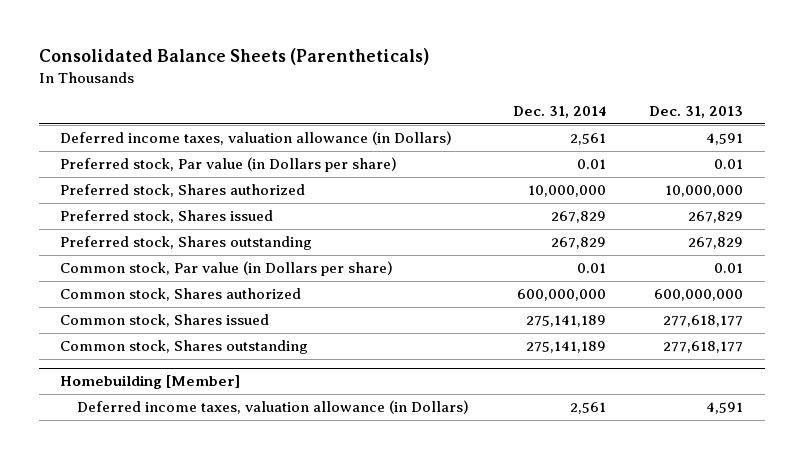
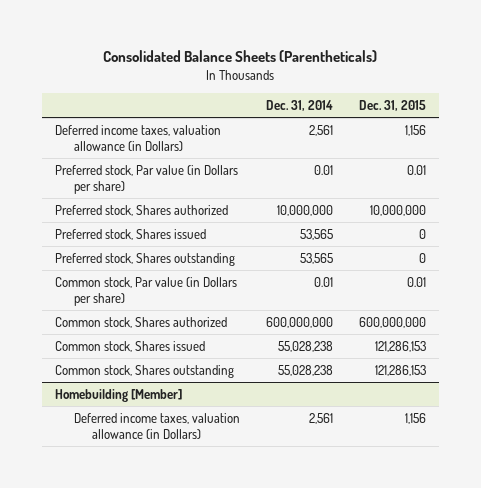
- | Dec. 31, 2014 | Dec. 31, 2013
+ | Dec. 31, 2014 | Dec. 31, 2015
- Preferred stock, Shares issued | 267,829 | 267,829
- Preferred stock, Shares outstanding | 267,829 | 267,829
+ Preferred stock, Shares issued | 53,565 | 0
+ Preferred stock, Shares outstanding | 53,565 | 0
- Common stock, Shares issued | 275,141,189 | 277,618,177
- Common stock, Shares outstanding | 275,141,189 | 277,618,177
+ Common stock, Shares issued | 55,028,238 | 121,286,153
+ Common stock, Shares outstanding | 55,028,238 | 121,286,153

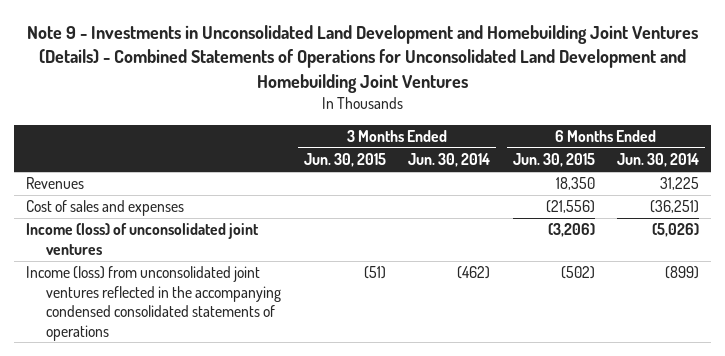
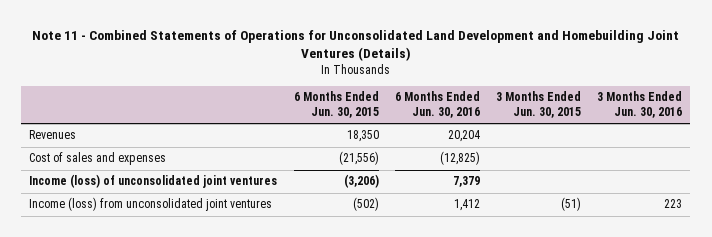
- Note 9 - Investments in Unconsolidated Land Development and Homebuilding Joint Ventures (Details) - Combined Statements of Operations for Unconsolidated Land Development and Homebuilding Joint Ventures
+ Note 11 - Combined Statements of Operations for Unconsolidated Land Development and Homebuilding Joint Ventures (Details)
- | 3 Months Ended Jun. 30, 2015 | 3 Months Ended Jun. 30, 2014 | 6 Months Ended Jun. 30, 2015 | 6 Months Ended Jun. 30, 2014
+ | 6 Months Ended Jun. 30, 2015 | 6 Months Ended Jun. 30, 2016 | 3 Months Ended Jun. 30, 2015 | 3 Months Ended Jun. 30, 2016
- Income (loss) from unconsolidated joint ventures reflected in the accompanying condensed consolidated statements of operations | (51) | (462) | (502) | (899)
+ Income (loss) from unconsolidated joint ventures | (502) | 1,412 | (51) | 223

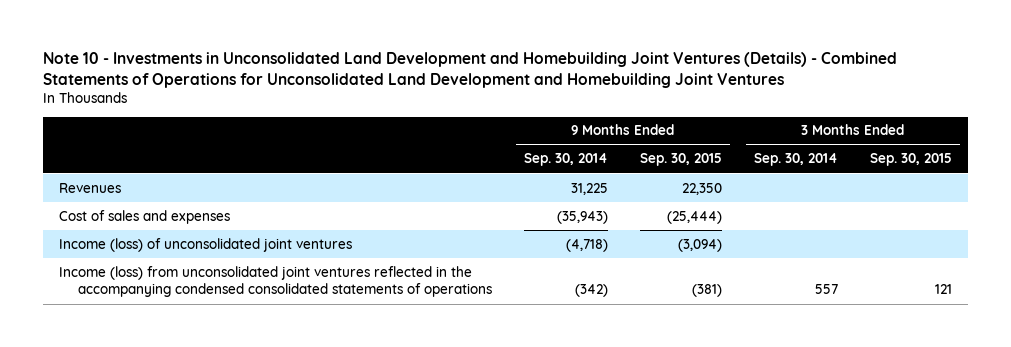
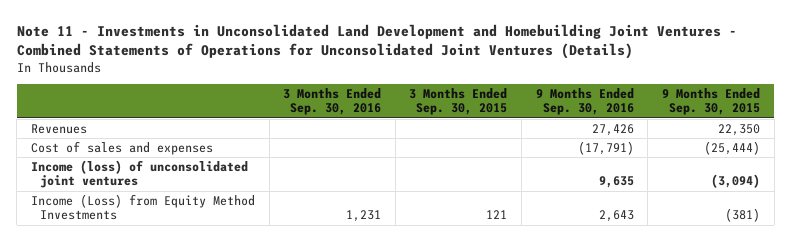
- Note 10 - Investments in Unconsolidated Land Development and Homebuilding Joint Ventures (Details) - Combined Statements of Operations for Unconsolidated Land Development and Homebuilding Joint Ventures
+ Note 11 - Investments in Unconsolidated Land Development and Homebuilding Joint Ventures - Combined Statements of Operations for Unconsolidated Joint Ventures (Details)
- | 9 Months Ended Sep. 30, 2014 | 9 Months Ended Sep. 30, 2015 | 3 Months Ended Sep. 30, 2014 | 3 Months Ended Sep. 30, 2015
+ | 3 Months Ended Sep. 30, 2016 | 3 Months Ended Sep. 30, 2015 | 9 Months Ended Sep. 30, 2016 | 9 Months Ended Sep. 30, 2015
- Income (loss) from unconsolidated joint ventures reflected in the accompanying condensed consolidated statements of operations | (342) | (381) | 557 | 121
+ Income (Loss) from Equity Method Investments | 1,231 | 121 | 2,643 | (381)

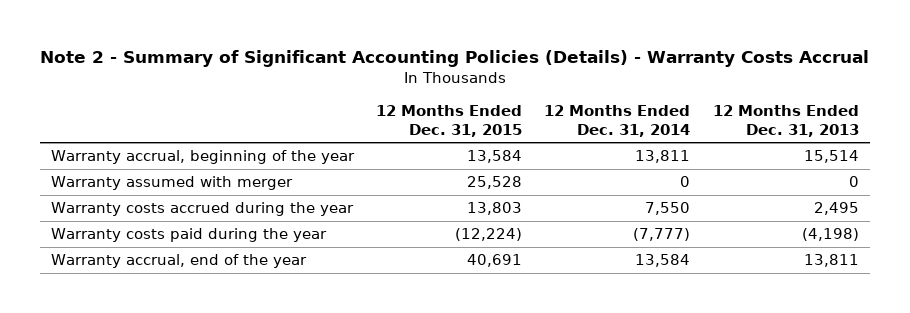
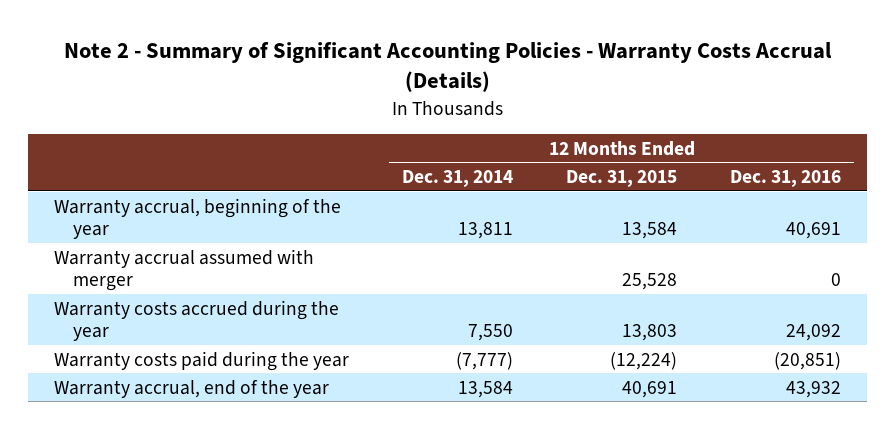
- Note 2 - Summary of Significant Accounting Policies (Details) - Warranty Costs Accrual
+ Note 2 - Summary of Significant Accounting Policies - Warranty Costs Accrual (Details)
- | 12 Months Ended Dec. 31, 2015 | 12 Months Ended Dec. 31, 2014 | 12 Months Ended Dec. 31, 2013
+ | 12 Months Ended Dec. 31, 2014 | 12 Months Ended Dec. 31, 2015 | 12 Months Ended Dec. 31, 2016
- Warranty assumed with merger | 25,528 | 0 | 0
+ Warranty accrual assumed with merger | | 25,528 | 0

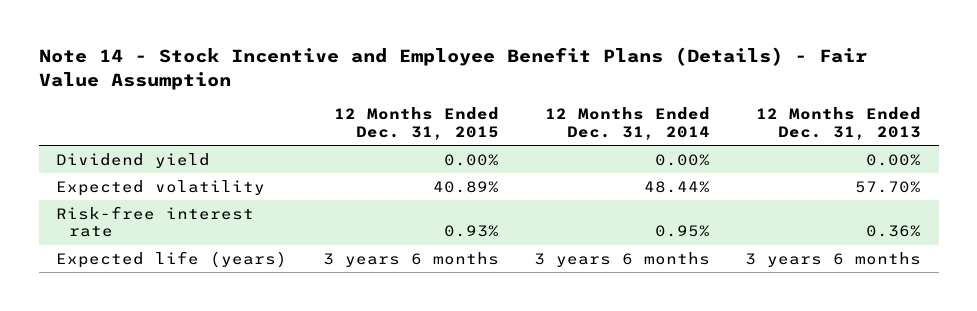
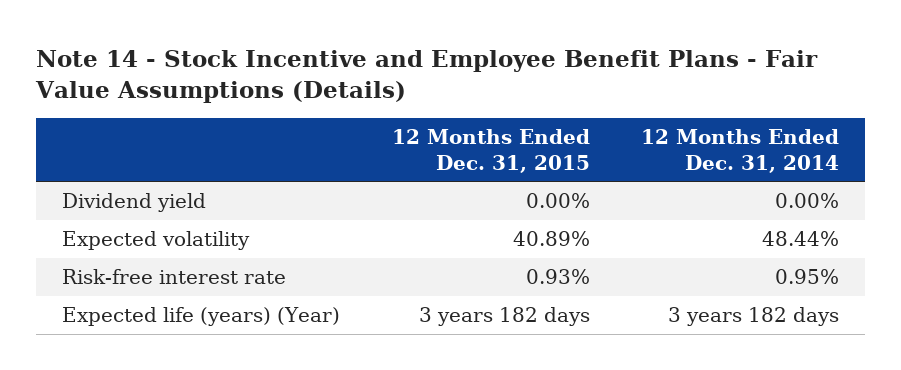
- Note 14 - Stock Incentive and Employee Benefit Plans (Details) - Fair Value Assumption
+ Note 14 - Stock Incentive and Employee Benefit Plans - Fair Value Assumptions (Details)
- | 12 Months Ended Dec. 31, 2015 | 12 Months Ended Dec. 31, 2014 | 12 Months Ended Dec. 31, 2013
+ | 12 Months Ended Dec. 31, 2015 | 12 Months Ended Dec. 31, 2014
- Expected life (years) | 3 years 6 months | 3 years 6 months | 3 years 6 months
+ Expected life (years) (Year) | 3 years 182 days | 3 years 182 days

